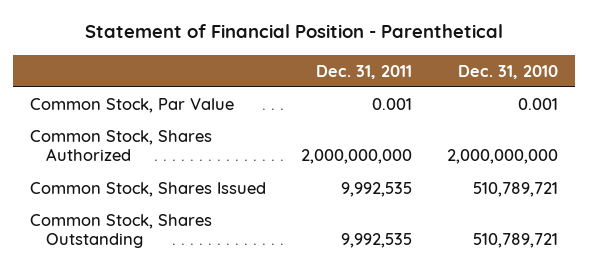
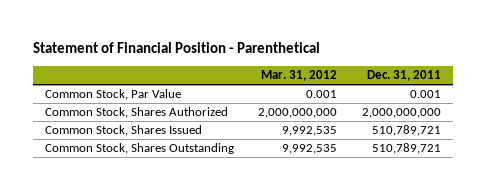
- | Dec. 31, 2011 | Dec. 31, 2010
+ | Mar. 31, 2012 | Dec. 31, 2011
- Common Stock, Shares Issued | 9,992,535 | 510,789,721
- Common Stock, Shares Outstanding | 9,992,535 | 510,789,721
+ Common Stock, Shares Issued | 9,992,535 | 510,789,721
+ Common Stock, Shares Outstanding | 9,992,535 | 510,789,721

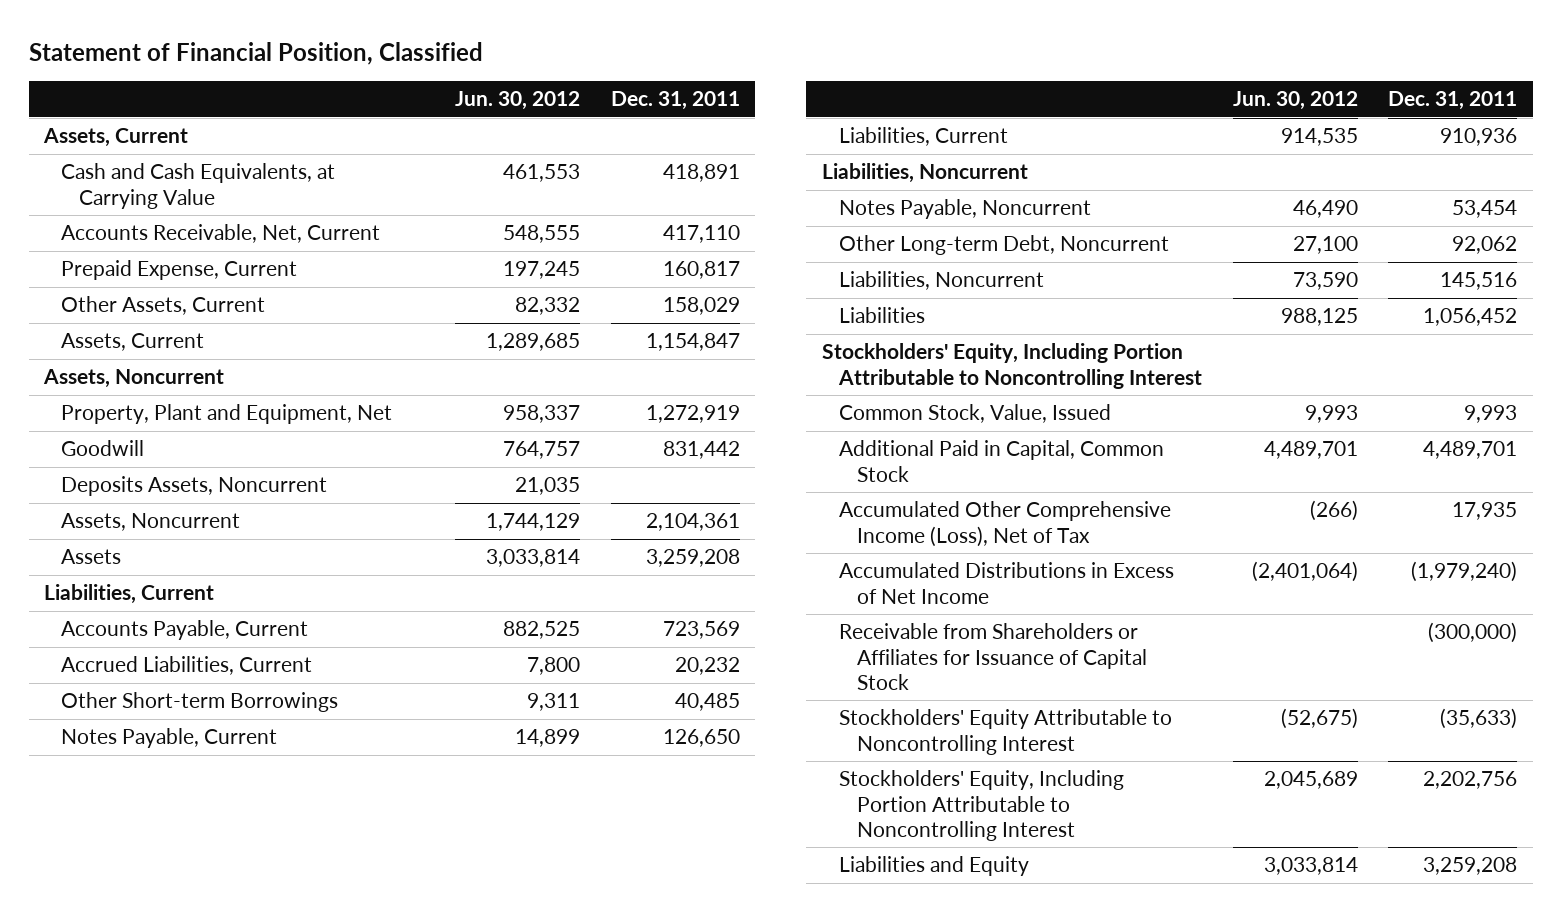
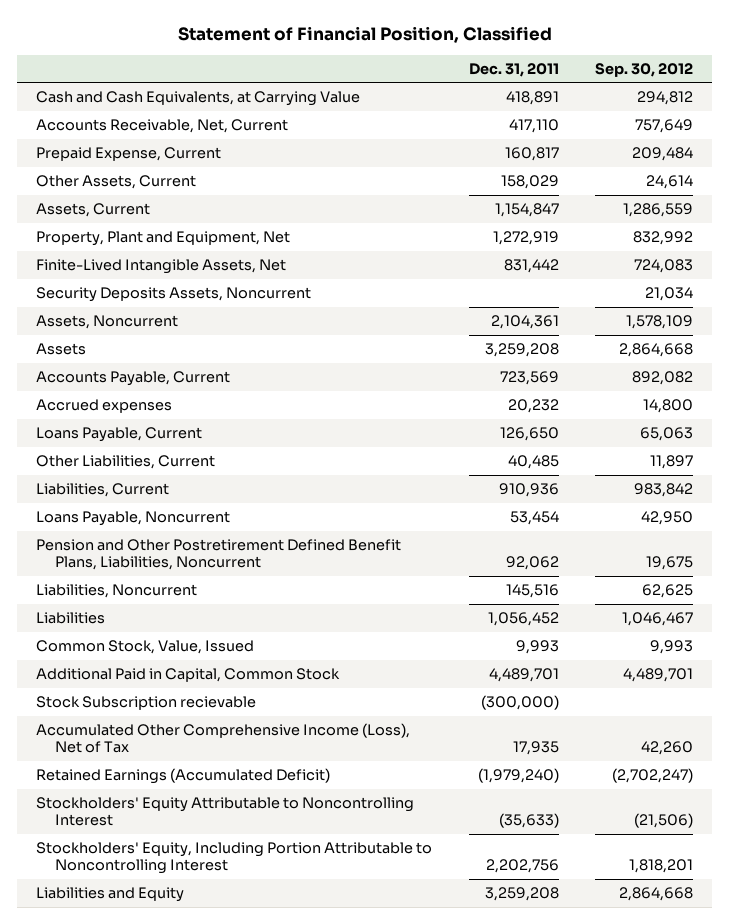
- | Jun. 30, 2012 | Dec. 31, 2011
+ | Dec. 31, 2011 | Sep. 30, 2012
- Assets, Current
- Assets, Noncurrent
- Goodwill | 764,757 | 831,442
- Deposits Assets, Noncurrent | 21,035 |
+ Finite-Lived Intangible Assets, Net | 831,442 | 724,083
+ Security Deposits Assets, Noncurrent | | 21,034
- Liabilities, Current
- Accrued Liabilities, Current | 7,800 | 20,232
- Other Short-term Borrowings | 9,311 | 40,485
- Notes Payable, Current | 14,899 | 126,650
+ Accrued expenses | 20,232 | 14,800
+ Loans Payable, Current | 126,650 | 65,063
+ Other Liabilities, Current | 40,485 | 11,897
- Liabilities, Noncurrent
- Notes Payable, Noncurrent | 46,490 | 53,454
- Other Long-term Debt, Noncurrent | 27,100 | 92,062
+ Loans Payable, Noncurrent | 53,454 | 42,950
+ Pension and Other Postretirement Defined Benefit Plans, Liabilities, Noncurrent | 92,062 | 19,675
- Stockholders' Equity, Including Portion Attributable to Noncontrolling Interest
+ Stock Subscription recievable | (300,000) |
- Accumulated Distributions in Excess of Net Income | (2,401,064) | (1,979,240)
- Receivable from Shareholders or Affiliates for Issuance of Capital Stock | | (300,000)
+ Retained Earnings (Accumulated Deficit) | (1,979,240) | (2,702,247)

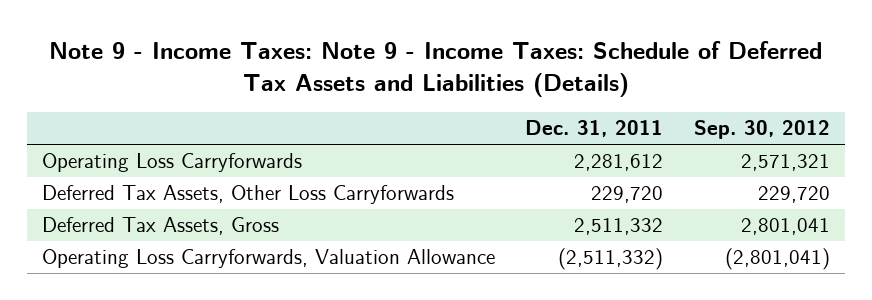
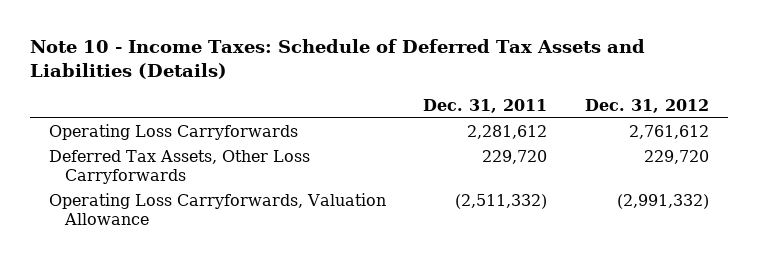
- Note 9 - Income Taxes: Note 9 - Income Taxes: Schedule of Deferred Tax Assets and Liabilities (Details)
+ Note 10 - Income Taxes: Schedule of Deferred Tax Assets and Liabilities (Details)
- | Dec. 31, 2011 | Sep. 30, 2012
+ | Dec. 31, 2011 | Dec. 31, 2012
- Deferred Tax Assets, Gross | 2,511,332 | 2,801,041

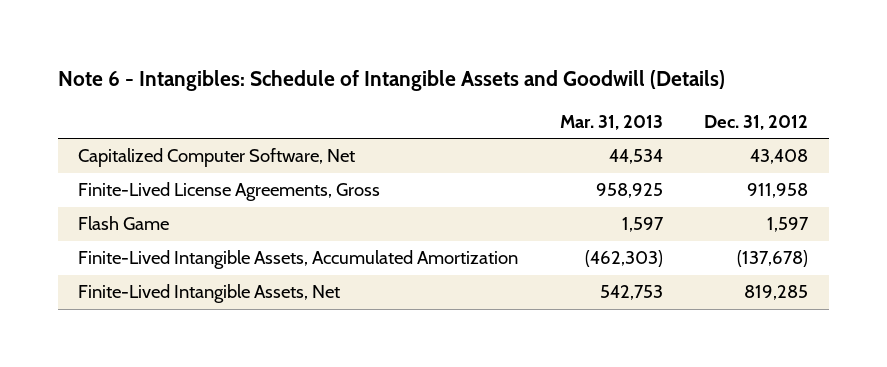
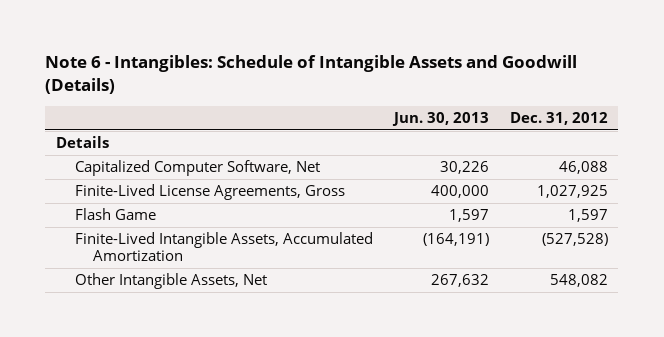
- | Mar. 31, 2013 | Dec. 31, 2012
+ | Jun. 30, 2013 | Dec. 31, 2012
- Capitalized Computer Software, Net | 44,534 | 43,408
- Finite-Lived License Agreements, Gross | 958,925 | 911,958
+ Details
+ Capitalized Computer Software, Net | 30,226 | 46,088
+ Finite-Lived License Agreements, Gross | 400,000 | 1,027,925
- Finite-Lived Intangible Assets, Accumulated Amortization | (462,303) | (137,678)
- Finite-Lived Intangible Assets, Net | 542,753 | 819,285
+ Finite-Lived Intangible Assets, Accumulated Amortization | (164,191) | (527,528)
+ Other Intangible Assets, Net | 267,632 | 548,082

